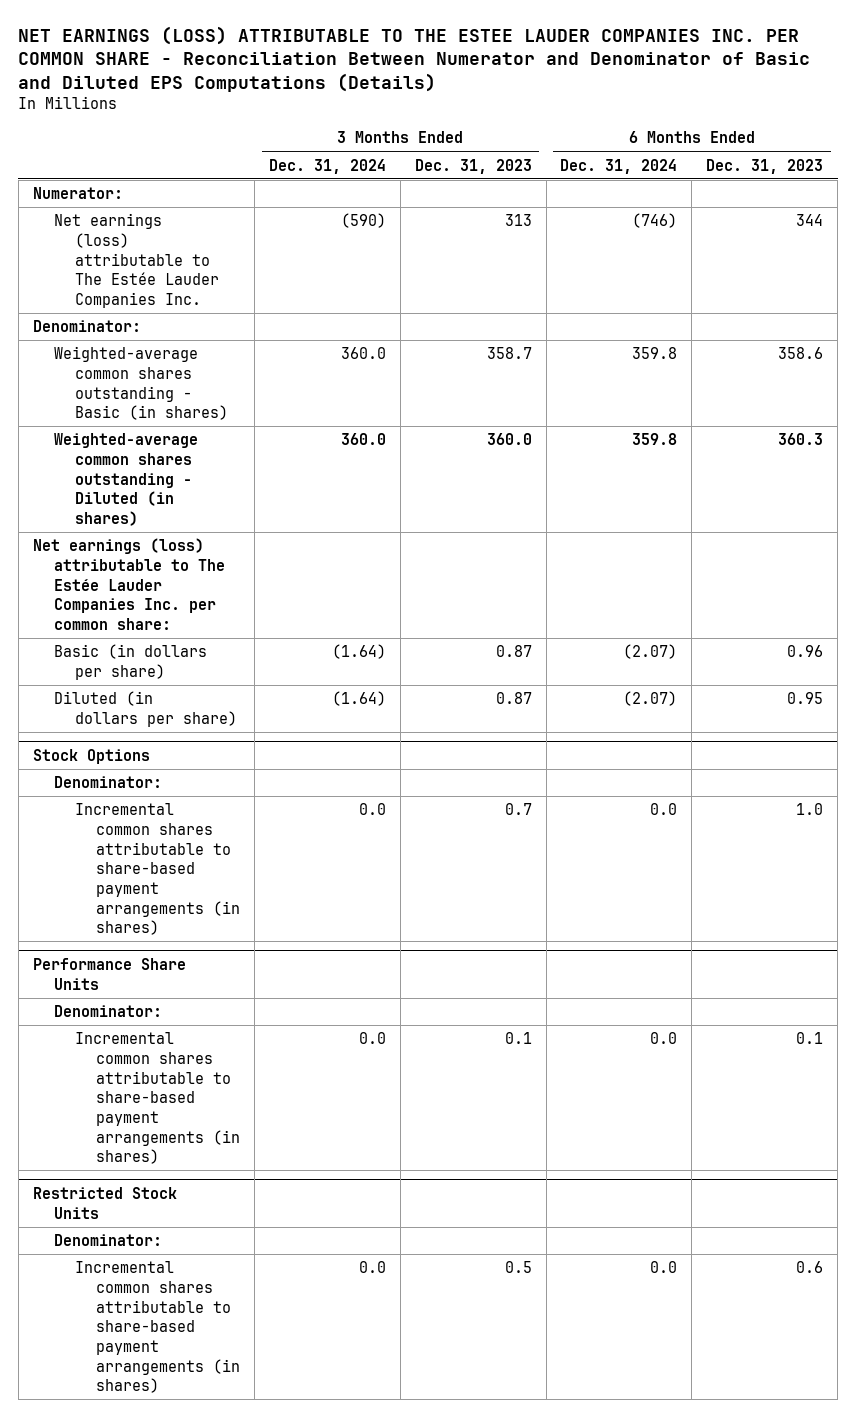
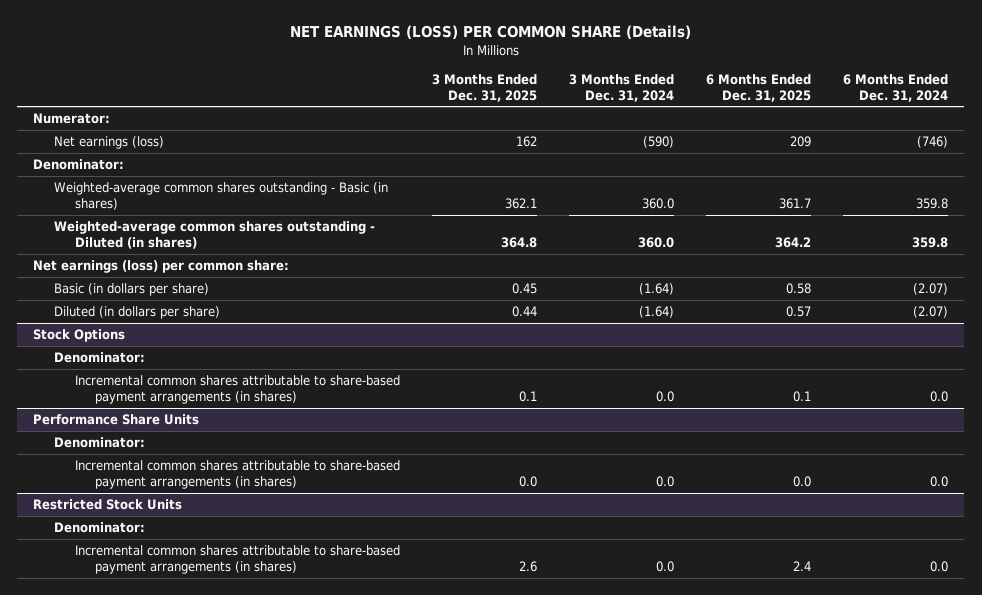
- NET EARNINGS (LOSS) ATTRIBUTABLE TO THE ESTEE LAUDER COMPANIES INC. PER COMMON SHARE - Reconciliation Between Numerator and Denominator of Basic and Diluted EPS Computations (Details)
+ NET EARNINGS (LOSS) PER COMMON SHARE (Details)
- | 3 Months Ended Dec. 31, 2024 | 3 Months Ended Dec. 31, 2023 | 6 Months Ended Dec. 31, 2024 | 6 Months Ended Dec. 31, 2023
+ | 3 Months Ended Dec. 31, 2025 | 3 Months Ended Dec. 31, 2024 | 6 Months Ended Dec. 31, 2025 | 6 Months Ended Dec. 31, 2024
- Net earnings (loss) attributable to The Estée Lauder Companies Inc. | (590) | 313 | (746) | 344
+ Net earnings (loss) | 162 | (590) | 209 | (746)
- Net earnings (loss) attributable to The Estée Lauder Companies Inc. per common share:
+ Net earnings (loss) per common share:

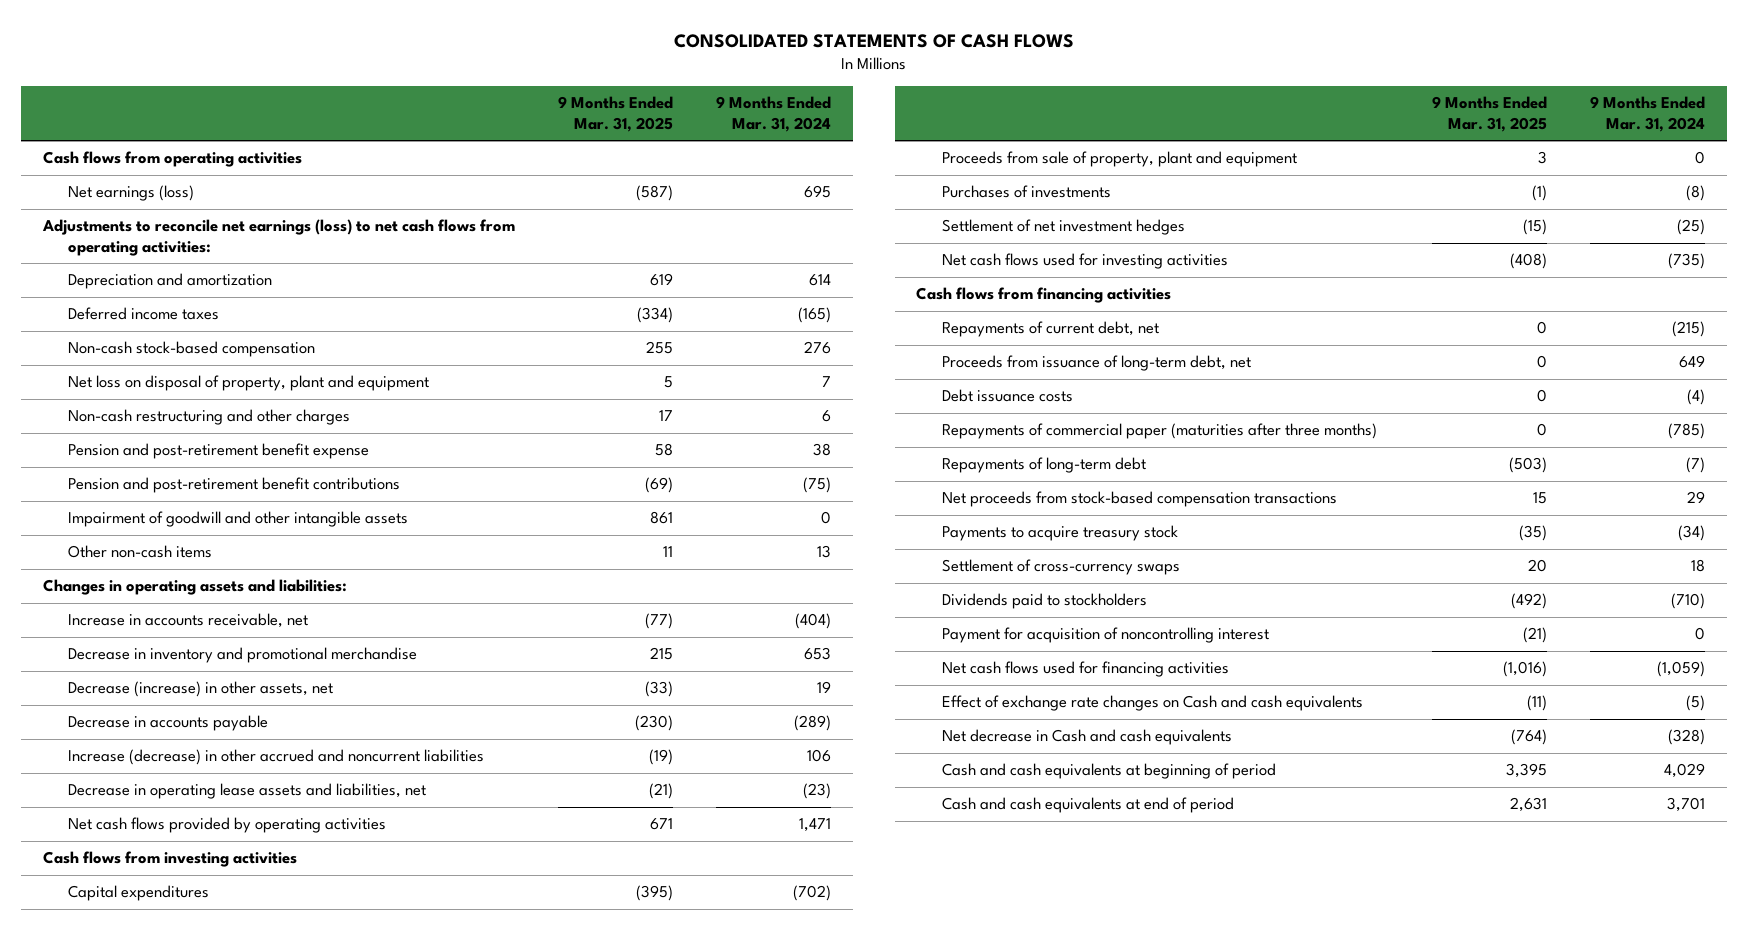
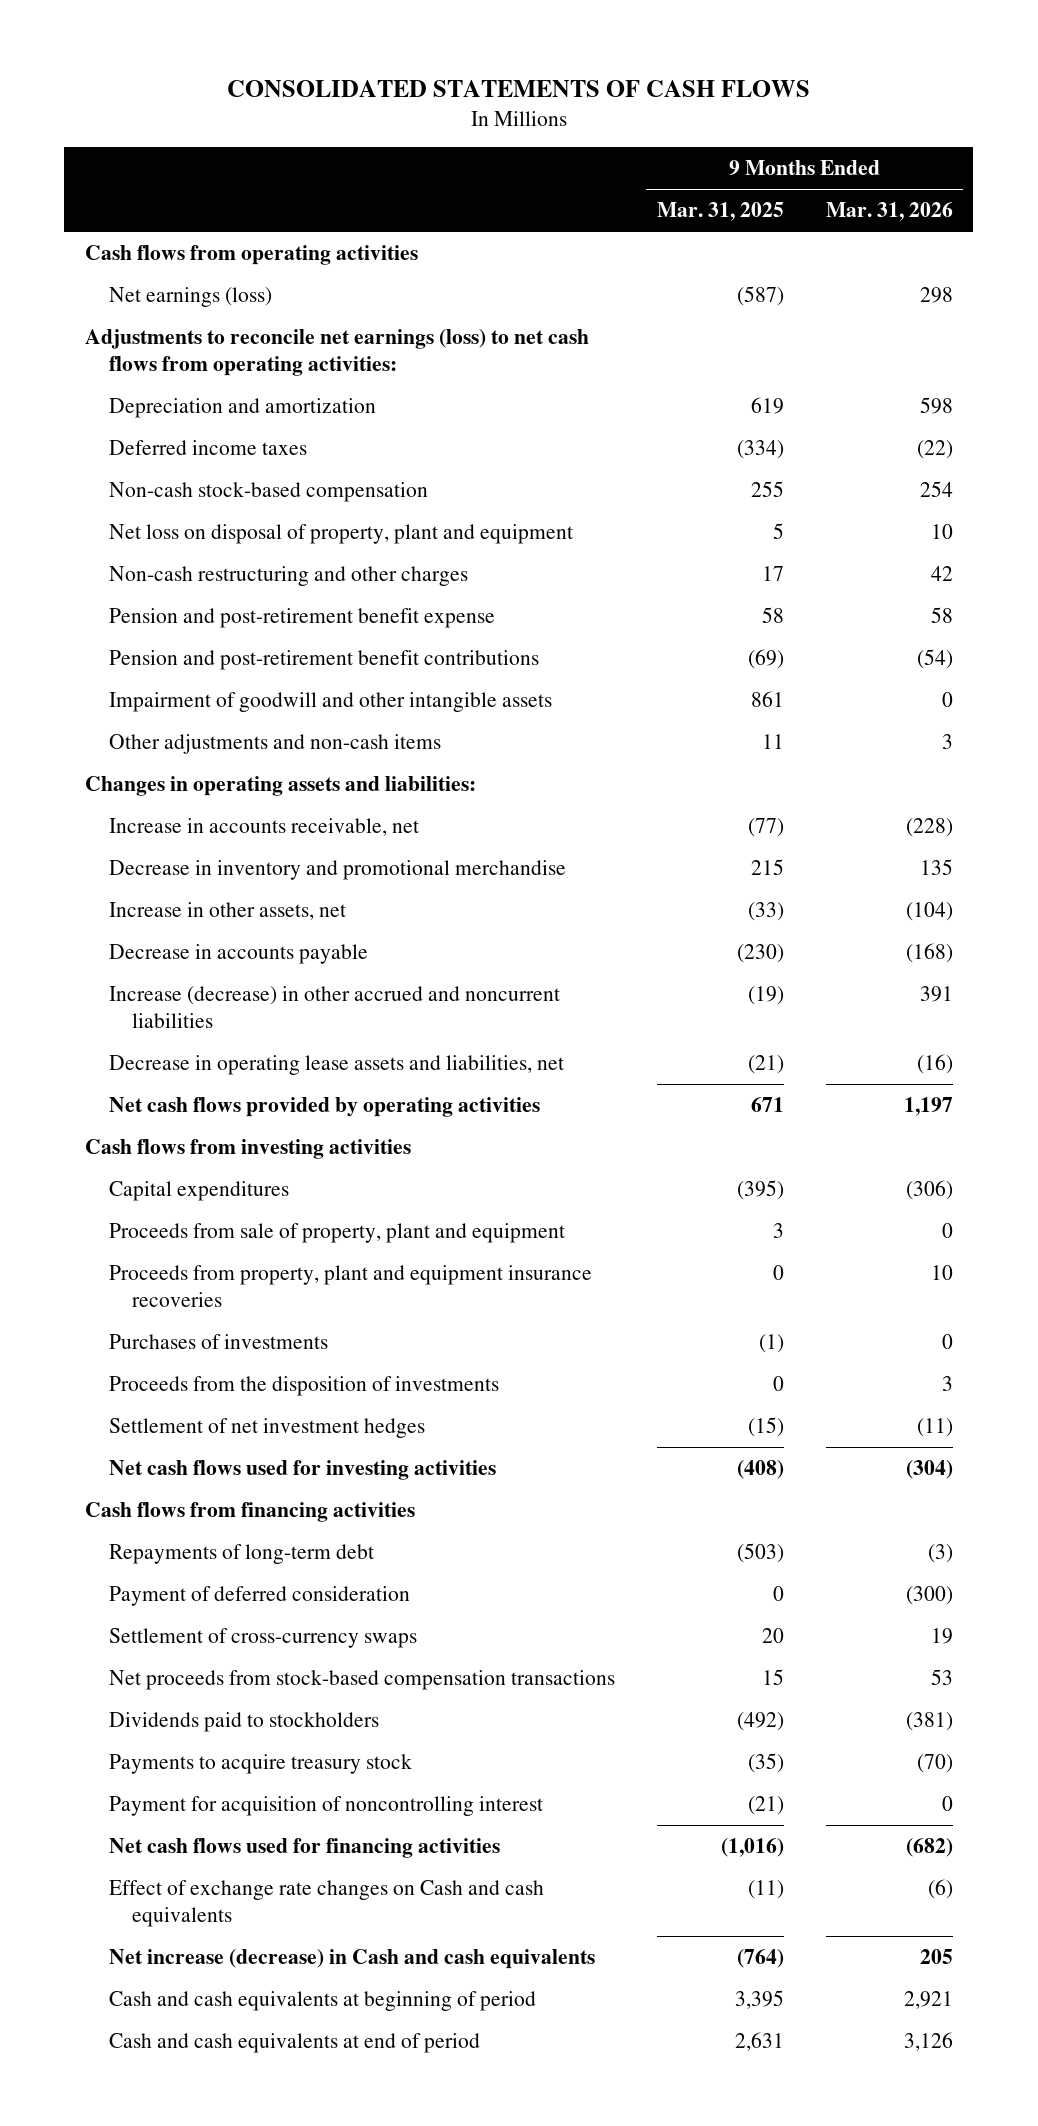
- | 9 Months Ended Mar. 31, 2025 | 9 Months Ended Mar. 31, 2024
+ | 9 Months Ended Mar. 31, 2025 | 9 Months Ended Mar. 31, 2026
- Other non-cash items | 11 | 13
+ Other adjustments and non-cash items | 11 | 3
- Decrease (increase) in other assets, net | (33) | 19
+ Increase in other assets, net | (33) | (104)
+ Proceeds from property, plant and equipment insurance recoveries | 0 | 10
+ Proceeds from the disposition of investments | 0 | 3
- Repayments of current debt, net | 0 | (215)
- Proceeds from issuance of long-term debt, net | 0 | 649
- Debt issuance costs | 0 | (4)
- Repayments of commercial paper (maturities after three months) | 0 | (785)
+ Payment of deferred consideration | 0 | (300)
moved down: Net proceeds from stock-based compensation transactions | 15 | 53
moved down: Payments to acquire treasury stock | (35) | (70)
- Net decrease in Cash and cash equivalents | (764) | (328)
+ Net increase (decrease) in Cash and cash equivalents | (764) | 205

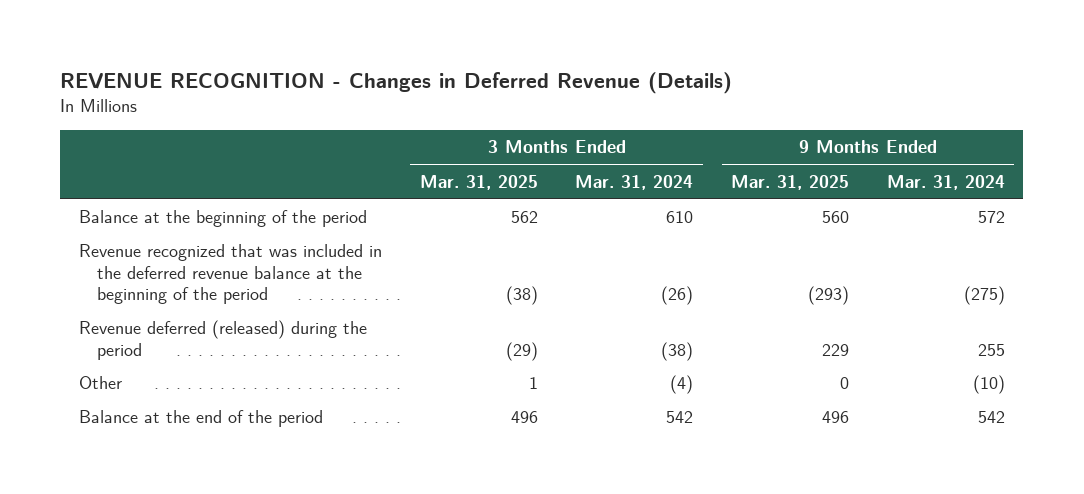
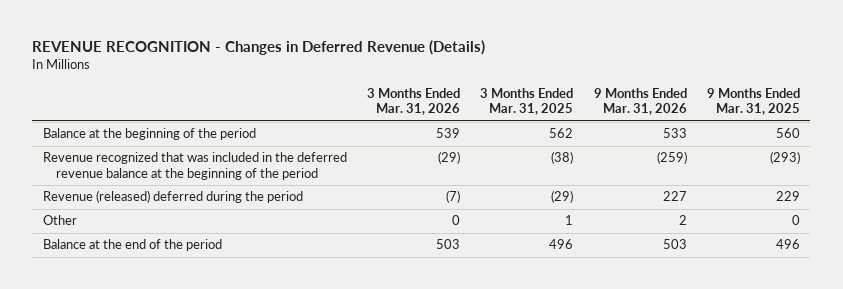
- | 3 Months Ended Mar. 31, 2025 | 3 Months Ended Mar. 31, 2024 | 9 Months Ended Mar. 31, 2025 | 9 Months Ended Mar. 31, 2024
+ | 3 Months Ended Mar. 31, 2026 | 3 Months Ended Mar. 31, 2025 | 9 Months Ended Mar. 31, 2026 | 9 Months Ended Mar. 31, 2025
- Revenue deferred (released) during the period | (29) | (38) | 229 | 255
+ Revenue (released) deferred during the period | (7) | (29) | 227 | 229

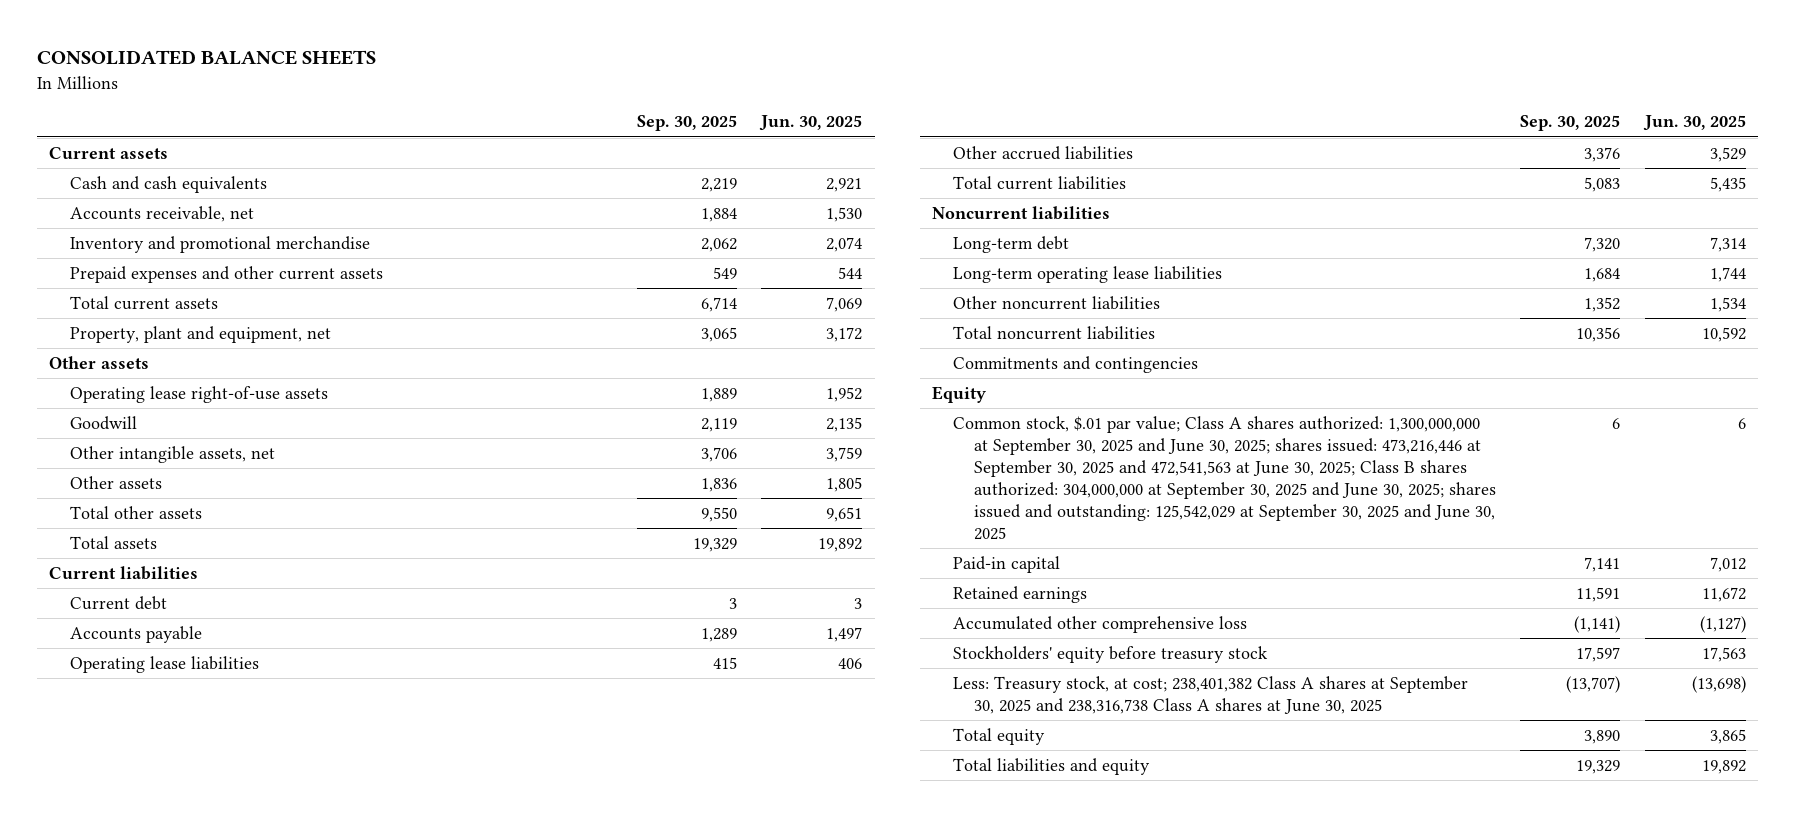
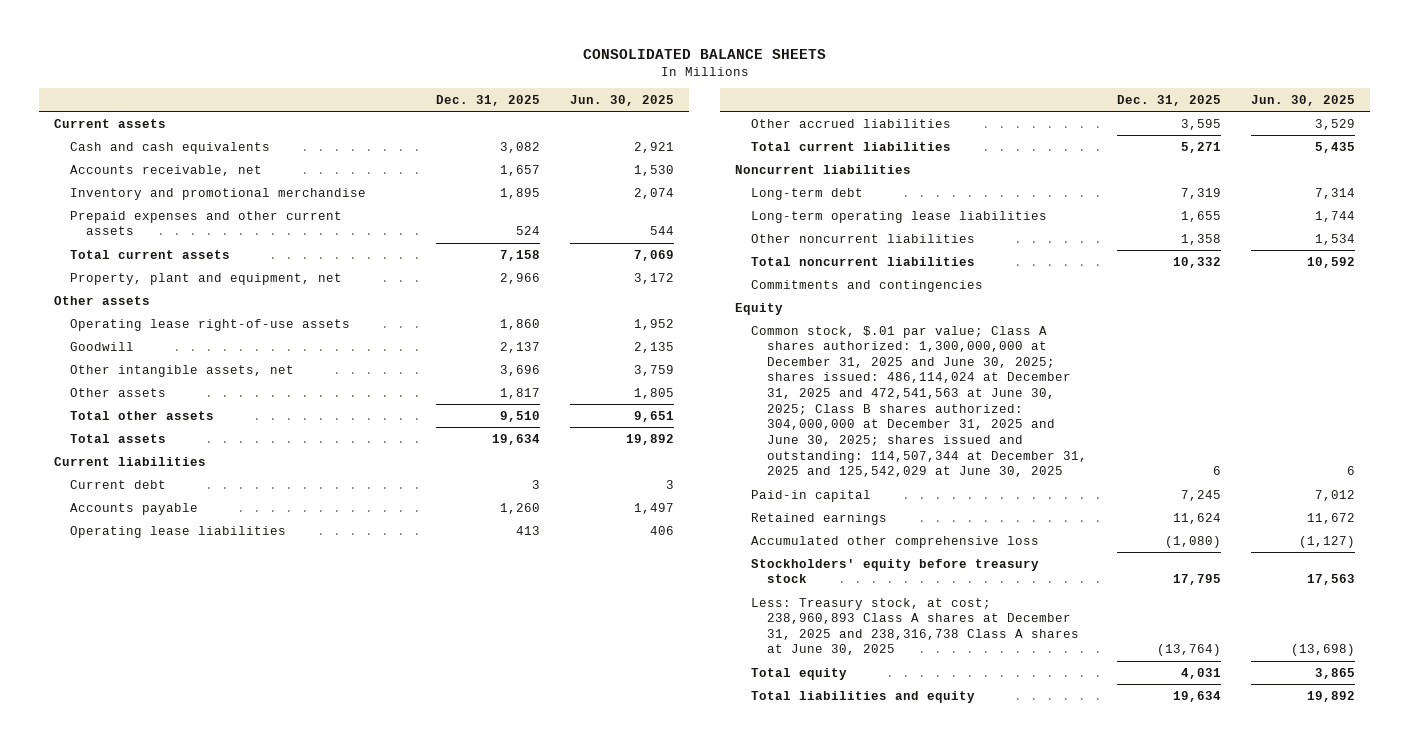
- | Sep. 30, 2025 | Jun. 30, 2025
+ | Dec. 31, 2025 | Jun. 30, 2025
- Common stock, $.01 par value; Class A shares authorized: 1,300,000,000 at September 30, 2025 and June 30, 2025; shares issued: 473,216,446 at September 30, 2025 and 472,541,563 at June 30, 2025; Class B shares authorized: 304,000,000 at September 30, 2025 and June 30, 2025; shares issued and outstanding: 125,542,029 at September 30, 2025 and June 30, 2025 | 6 | 6
+ Common stock, $.01 par value; Class A shares authorized: 1,300,000,000 at December 31, 2025 and June 30, 2025; shares issued: 486,114,024 at December 31, 2025 and 472,541,563 at June 30, 2025; Class B shares authorized: 304,000,000 at December 31, 2025 and June 30, 2025; shares issued and outstanding: 114,507,344 at December 31, 2025 and 125,542,029 at June 30, 2025 | 6 | 6
- Less: Treasury stock, at cost; 238,401,382 Class A shares at September 30, 2025 and 238,316,738 Class A shares at June 30, 2025 | (13,707) | (13,698)
+ Less: Treasury stock, at cost; 238,960,893 Class A shares at December 31, 2025 and 238,316,738 Class A shares at June 30, 2025 | (13,764) | (13,698)

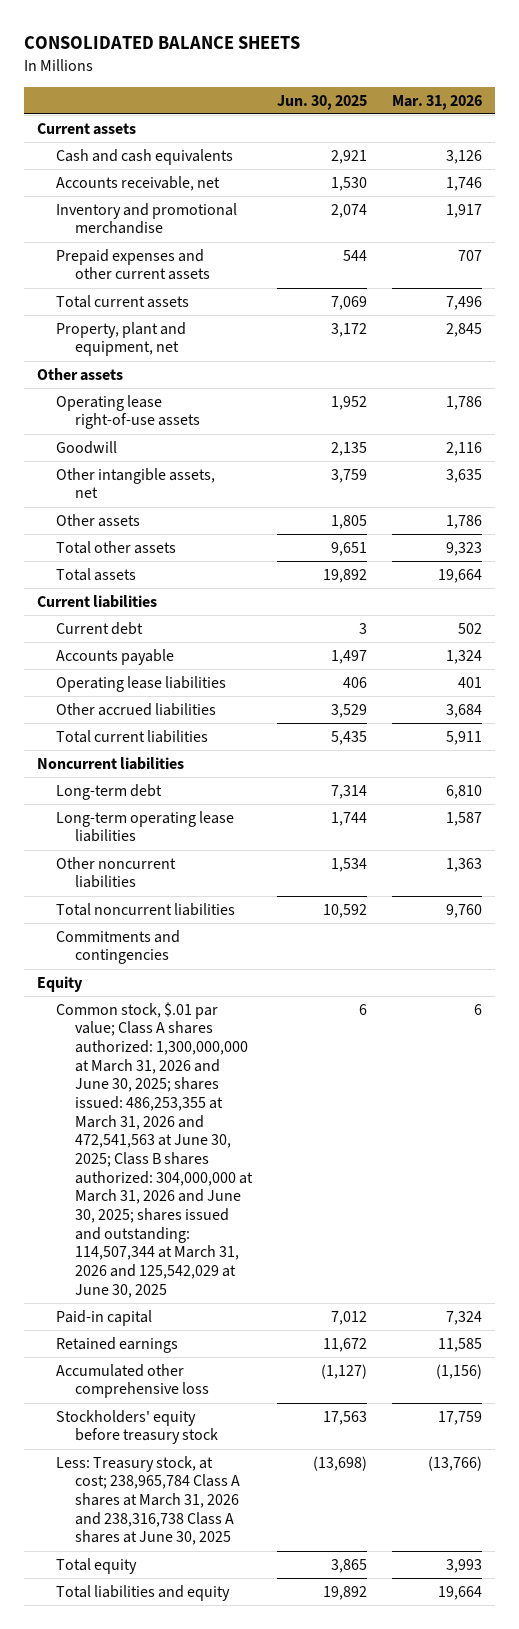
- | Dec. 31, 2025 | Jun. 30, 2025
+ | Jun. 30, 2025 | Mar. 31, 2026
- Common stock, $.01 par value; Class A shares authorized: 1,300,000,000 at December 31, 2025 and June 30, 2025; shares issued: 486,114,024 at December 31, 2025 and 472,541,563 at June 30, 2025; Class B shares authorized: 304,000,000 at December 31, 2025 and June 30, 2025; shares issued and outstanding: 114,507,344 at December 31, 2025 and 125,542,029 at June 30, 2025 | 6 | 6
+ Common stock, $.01 par value; Class A shares authorized: 1,300,000,000 at March 31, 2026 and June 30, 2025; shares issued: 486,253,355 at March 31, 2026 and 472,541,563 at June 30, 2025; Class B shares authorized: 304,000,000 at March 31, 2026 and June 30, 2025; shares issued and outstanding: 114,507,344 at March 31, 2026 and 125,542,029 at June 30, 2025 | 6 | 6
- Less: Treasury stock, at cost; 238,960,893 Class A shares at December 31, 2025 and 238,316,738 Class A shares at June 30, 2025 | (13,764) | (13,698)
+ Less: Treasury stock, at cost; 238,965,784 Class A shares at March 31, 2026 and 238,316,738 Class A shares at June 30, 2025 | (13,698) | (13,766)

